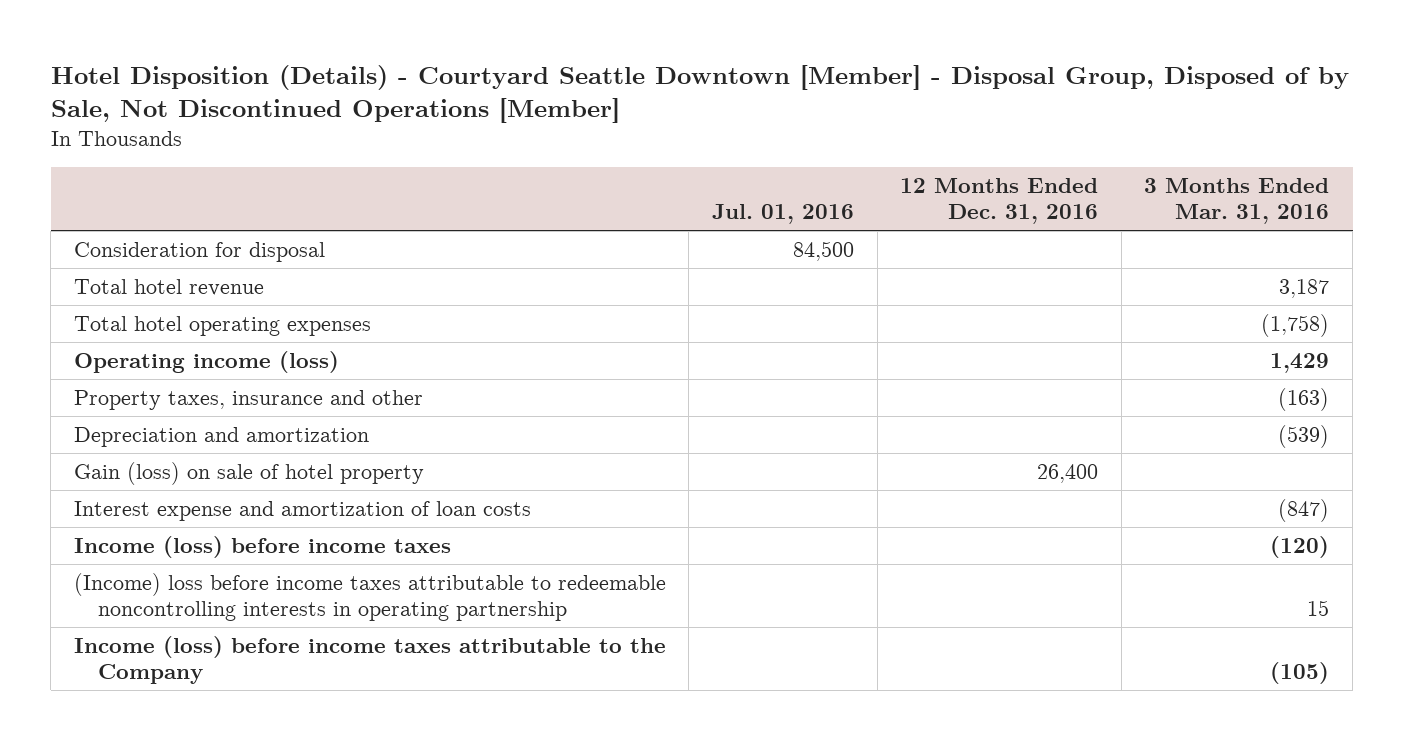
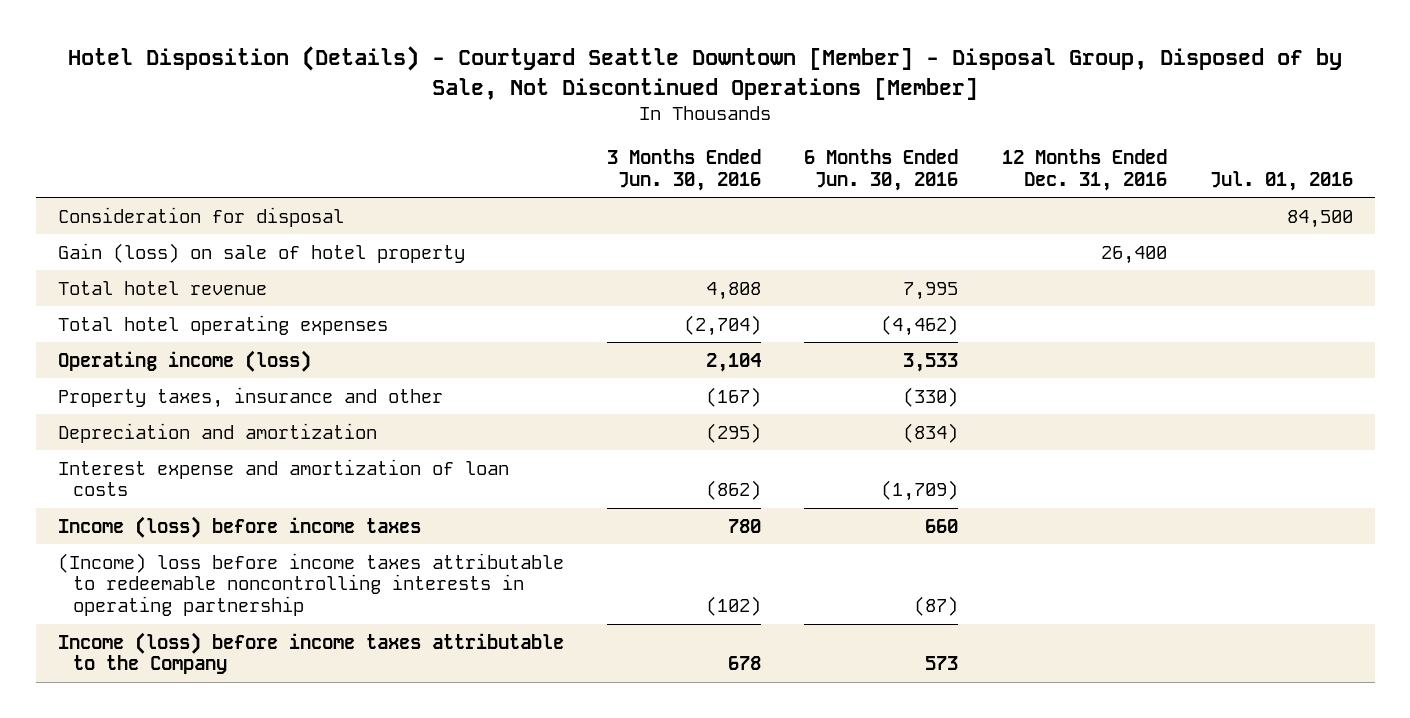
- | Jul. 01, 2016 | 12 Months Ended Dec. 31, 2016 | 3 Months Ended Mar. 31, 2016
+ | 3 Months Ended Jun. 30, 2016 | 6 Months Ended Jun. 30, 2016 | 12 Months Ended Dec. 31, 2016 | Jul. 01, 2016
moved up: Gain (loss) on sale of hotel property | | | 26,400 |

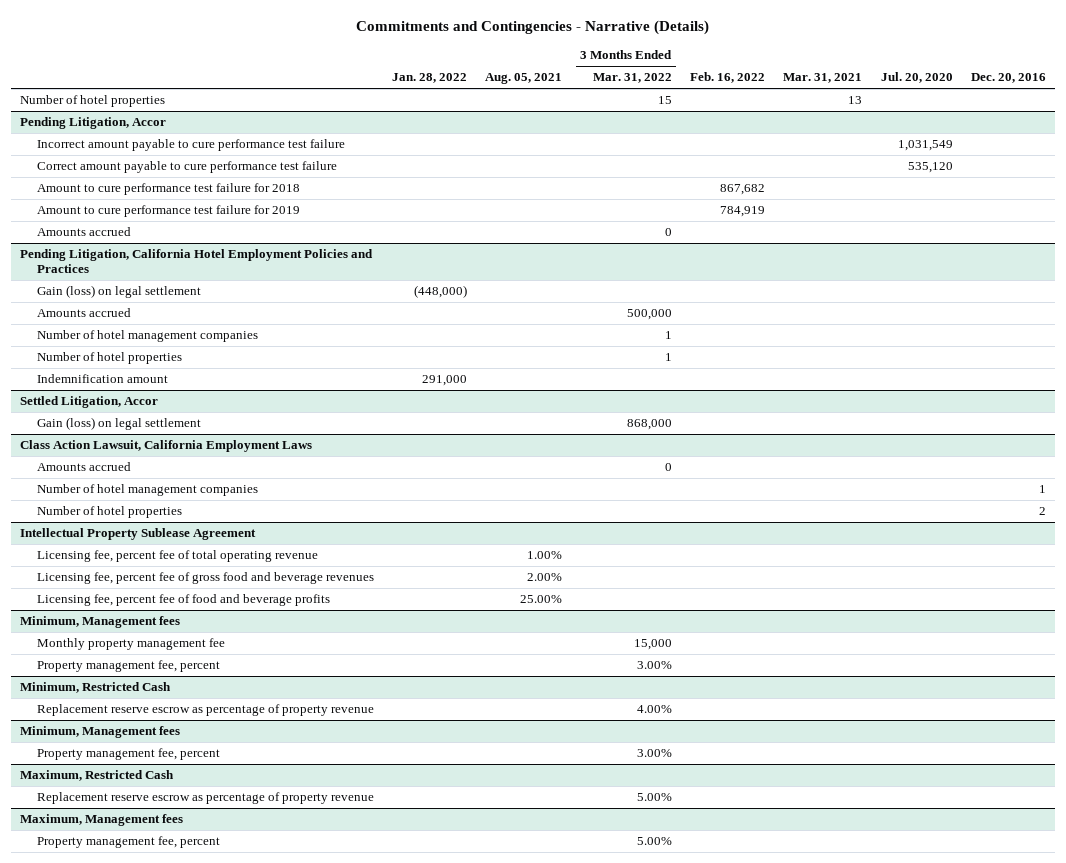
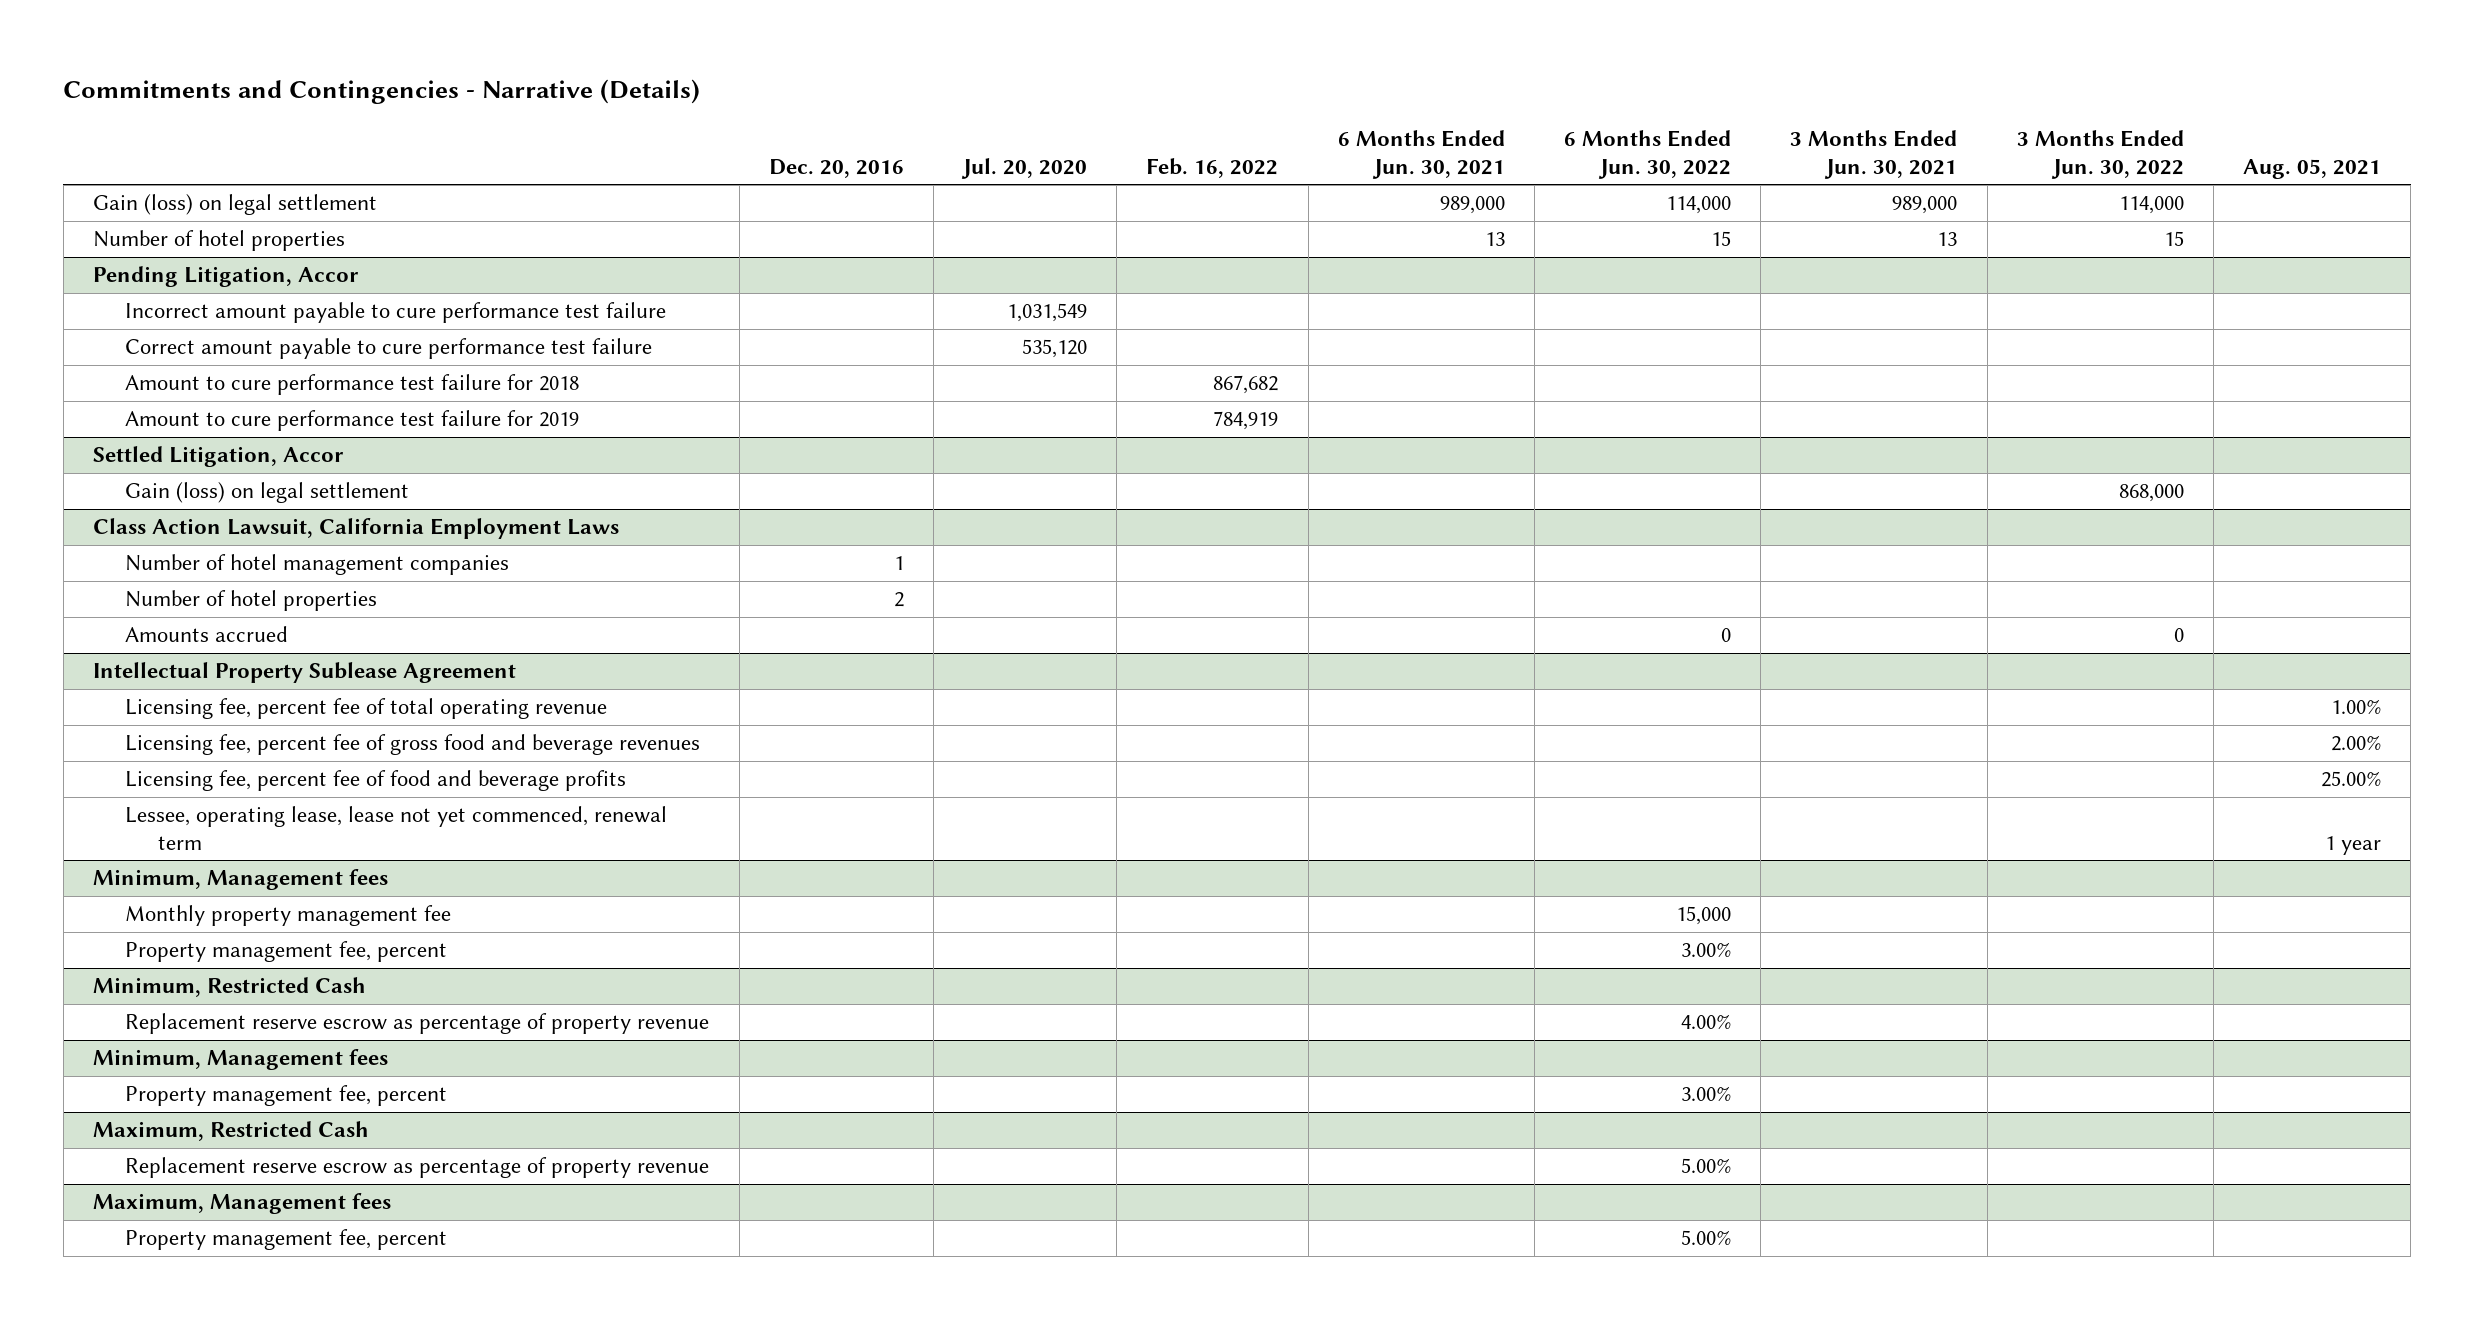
- | Jan. 28, 2022 | Aug. 05, 2021 | 3 Months Ended Mar. 31, 2022 | Feb. 16, 2022 | Mar. 31, 2021 | Jul. 20, 2020 | Dec. 20, 2016
+ | Dec. 20, 2016 | Jul. 20, 2020 | Feb. 16, 2022 | 6 Months Ended Jun. 30, 2021 | 6 Months Ended Jun. 30, 2022 | 3 Months Ended Jun. 30, 2021 | 3 Months Ended Jun. 30, 2022 | Aug. 05, 2021
+ Gain (loss) on legal settlement | | | | 989,000 | 114,000 | 989,000 | 114,000 |
@ Pending Litigation, Accor
- Amounts accrued | | | 0 | | | |
- Pending Litigation, California Hotel Employment Policies and Practices
- Gain (loss) on legal settlement | (448,000) | | | | | |
- Amounts accrued | | | 500,000 | | | |
- Number of hotel management companies | | | 1 | | | |
- Number of hotel properties | | | 1 | | | |
- Indemnification amount | 291,000 | | | | | |
@ Class Action Lawsuit, California Employment Laws
moved down: Amounts accrued | | | | | 0 | | 0 |
@ Intellectual Property Sublease Agreement
+ Lessee, operating lease, lease not yet commenced, renewal term | | | | | | | | 1 year

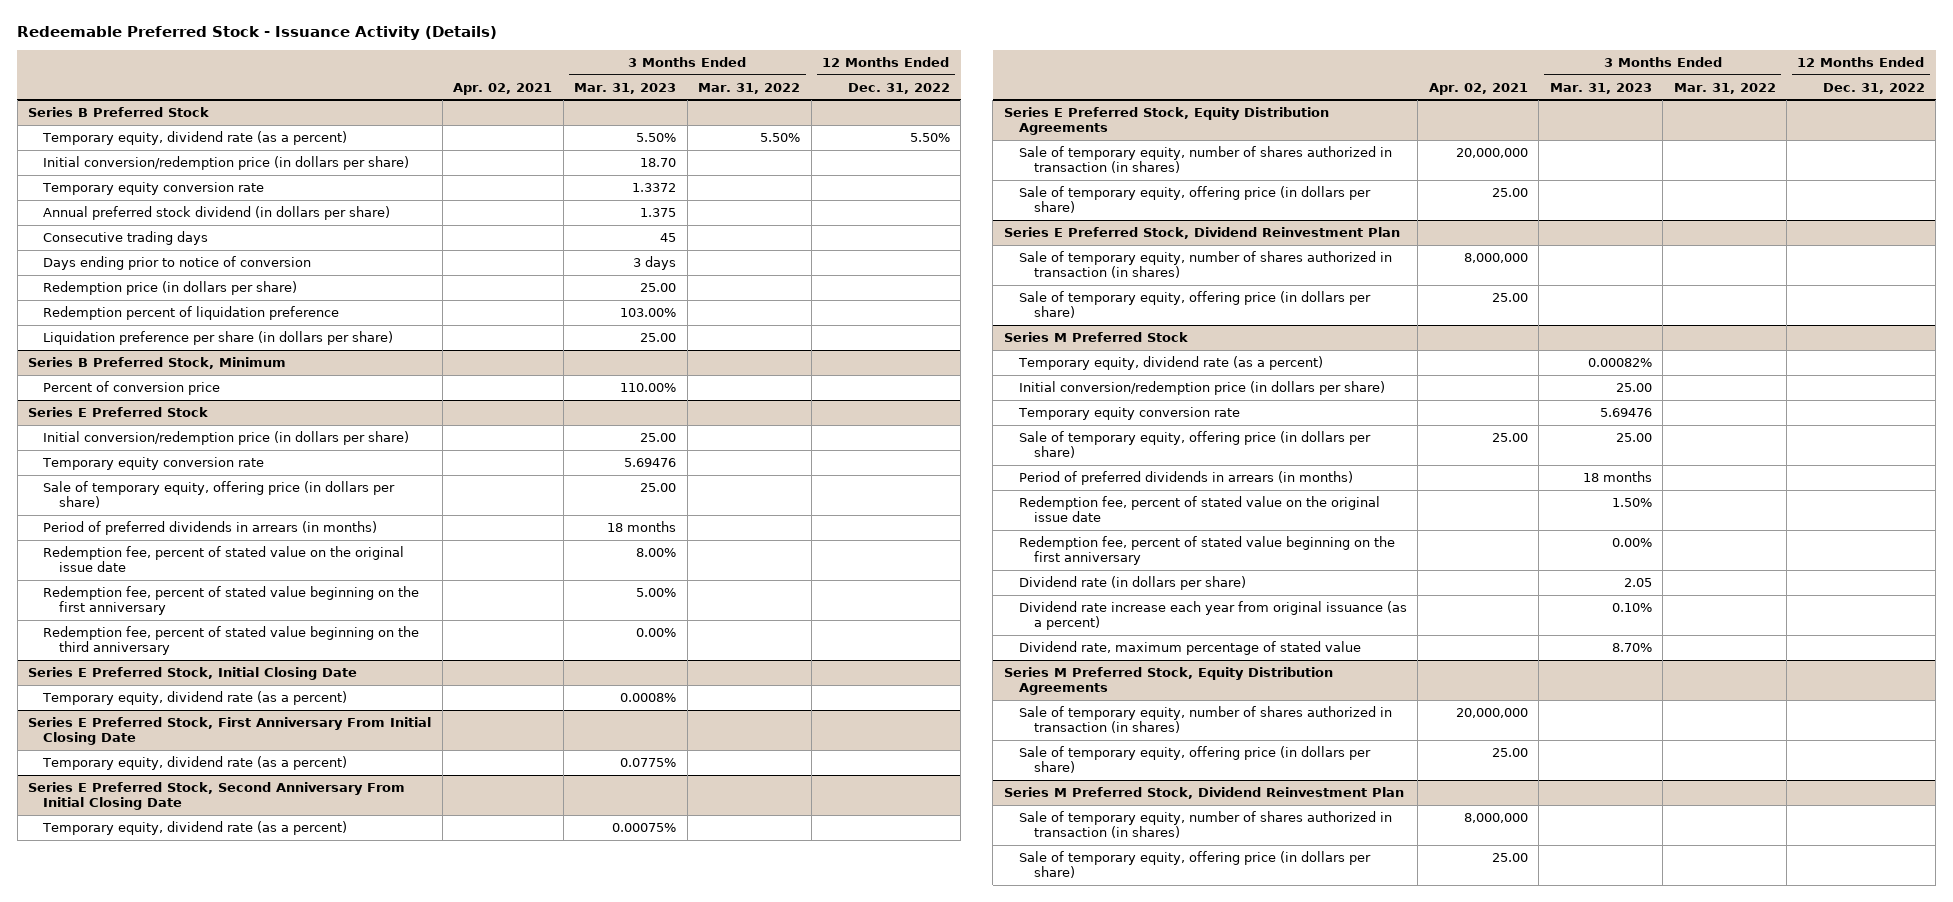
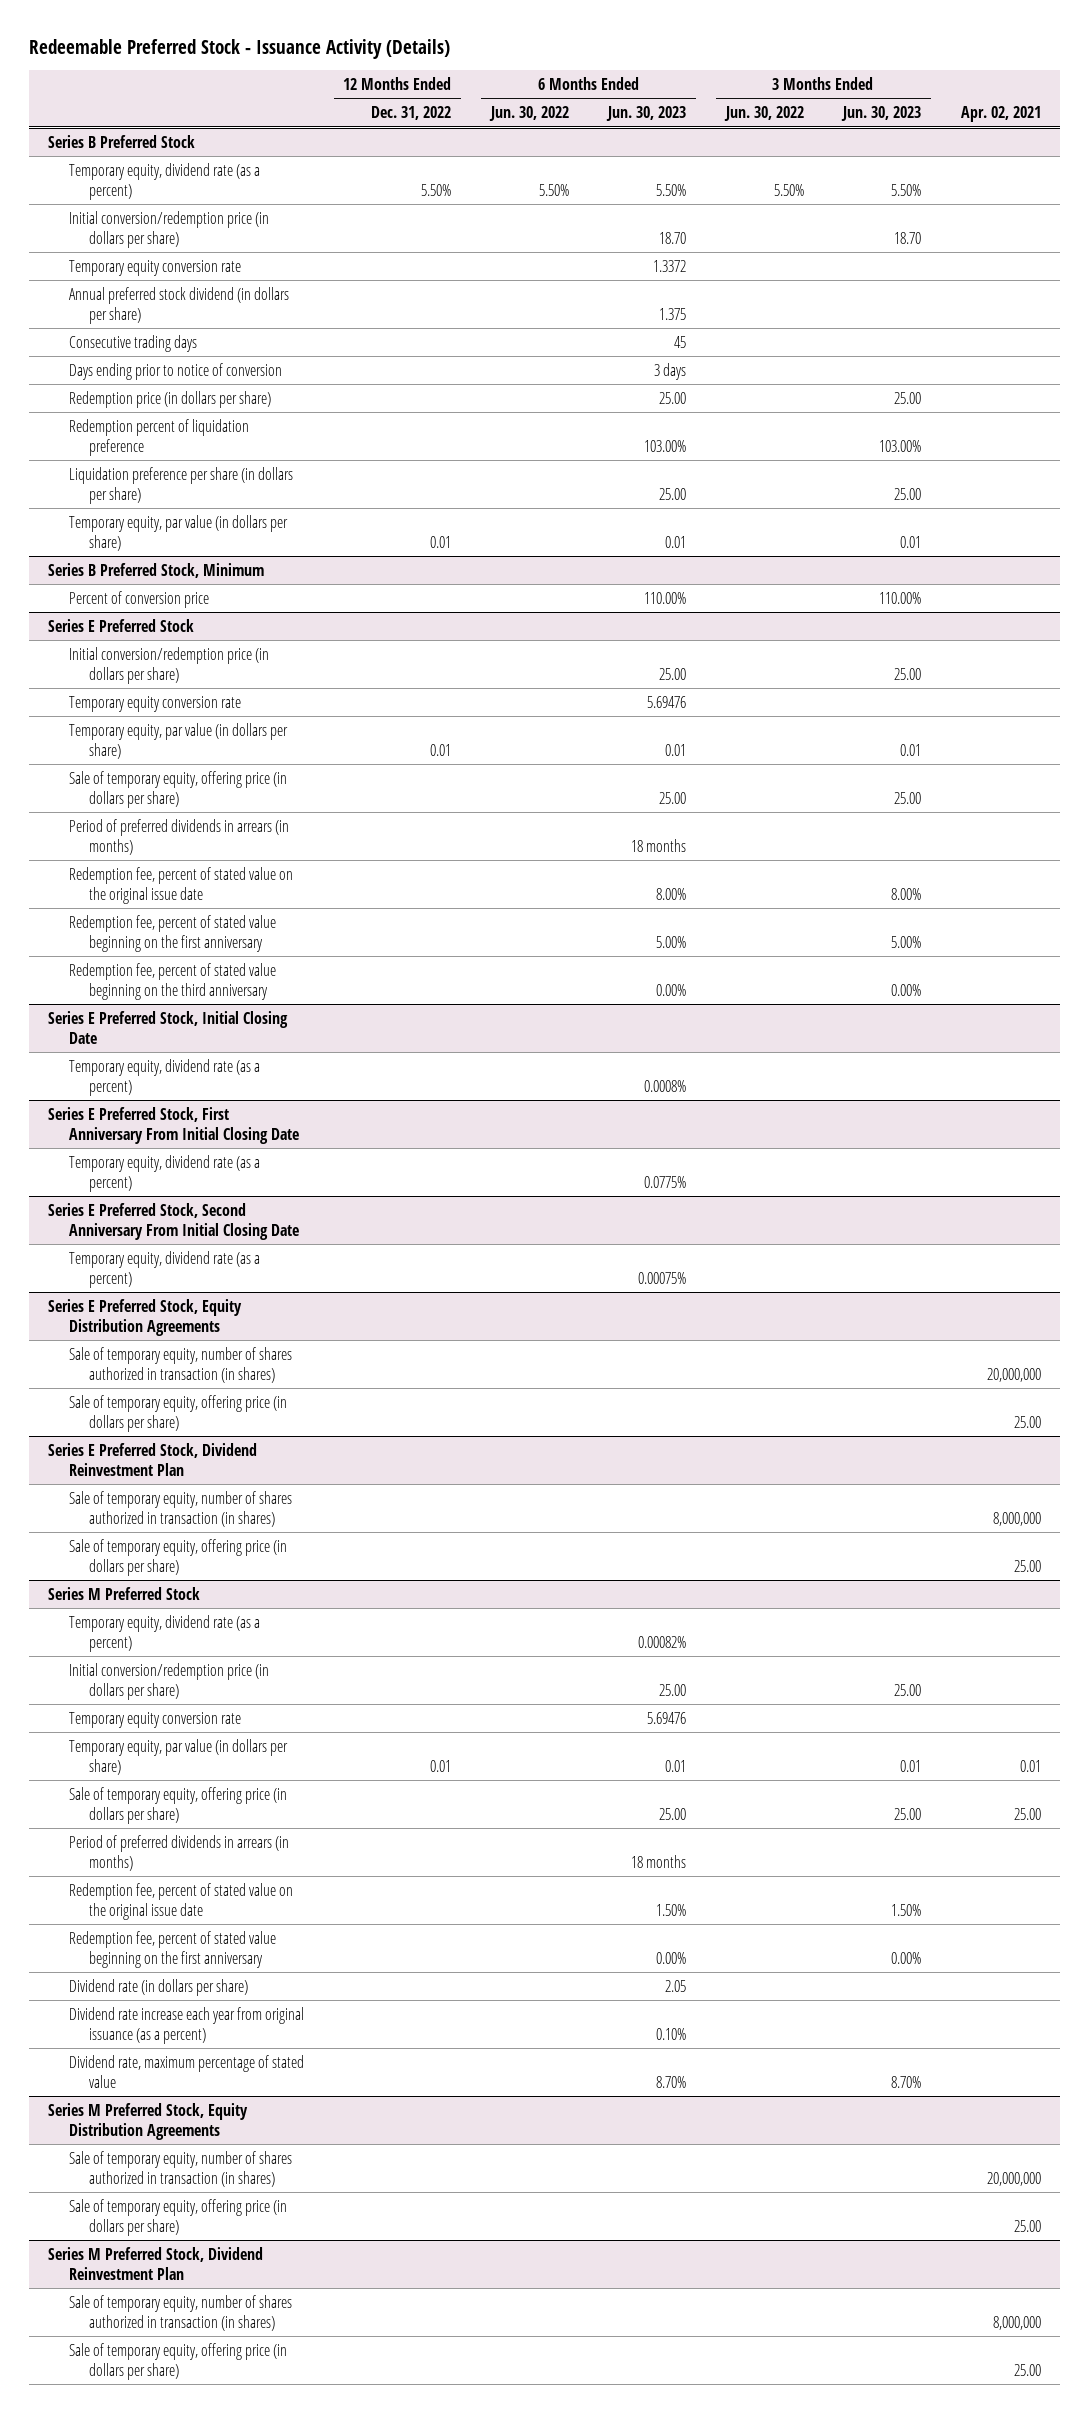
- | Apr. 02, 2021 | 3 Months Ended Mar. 31, 2023 | 3 Months Ended Mar. 31, 2022 | 12 Months Ended Dec. 31, 2022
+ | 12 Months Ended Dec. 31, 2022 | 6 Months Ended Jun. 30, 2022 | 6 Months Ended Jun. 30, 2023 | 3 Months Ended Jun. 30, 2022 | 3 Months Ended Jun. 30, 2023 | Apr. 02, 2021
@ Series B Preferred Stock
+ Temporary equity, par value (in dollars per share) | 0.01 | | 0.01 | | 0.01 |
@ Series E Preferred Stock
+ Temporary equity, par value (in dollars per share) | 0.01 | | 0.01 | | 0.01 |
@ Series M Preferred Stock
+ Temporary equity, par value (in dollars per share) | 0.01 | | 0.01 | | 0.01 | 0.01

